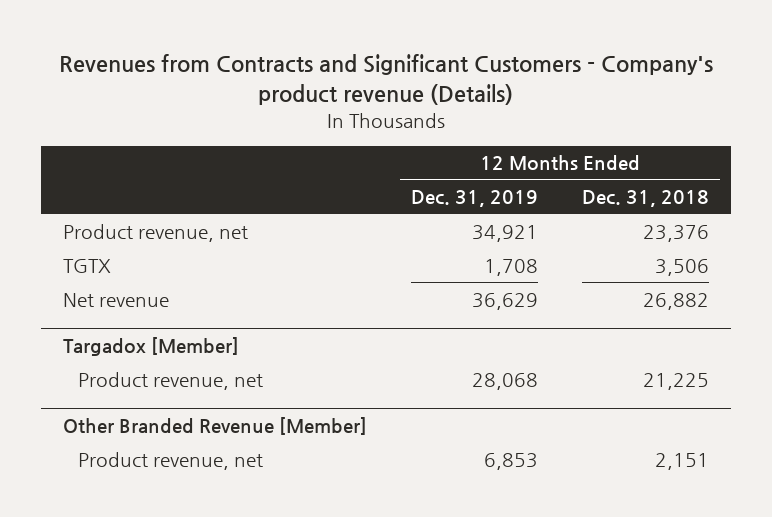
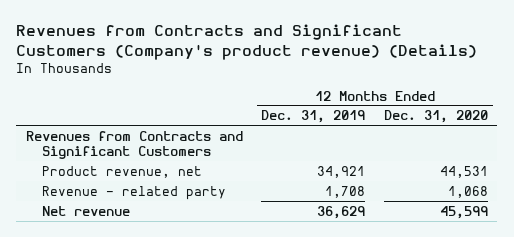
- Revenues from Contracts and Significant Customers - Company's product revenue (Details)
+ Revenues from Contracts and Significant Customers (Company's product revenue) (Details)
- | 12 Months Ended Dec. 31, 2019 | 12 Months Ended Dec. 31, 2018
+ | 12 Months Ended Dec. 31, 2019 | 12 Months Ended Dec. 31, 2020
+ Revenues from Contracts and Significant Customers
- TGTX | 1,708 | 3,506
+ Revenue - related party | 1,708 | 1,068
- Targadox [Member]
- Product revenue, net | 28,068 | 21,225
- Other Branded Revenue [Member]
- Product revenue, net | 6,853 | 2,151

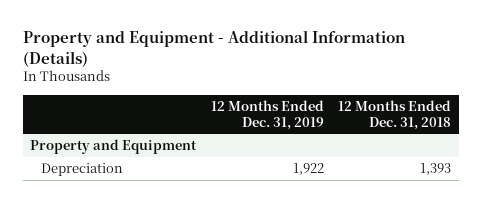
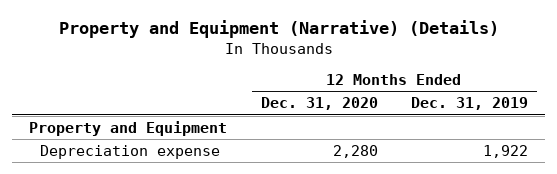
- Property and Equipment - Additional Information (Details)
+ Property and Equipment (Narrative) (Details)
- | 12 Months Ended Dec. 31, 2019 | 12 Months Ended Dec. 31, 2018
+ | 12 Months Ended Dec. 31, 2020 | 12 Months Ended Dec. 31, 2019
- Depreciation | 1,922 | 1,393
+ Depreciation expense | 2,280 | 1,922

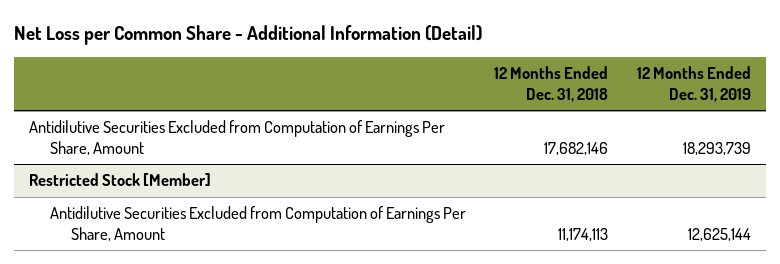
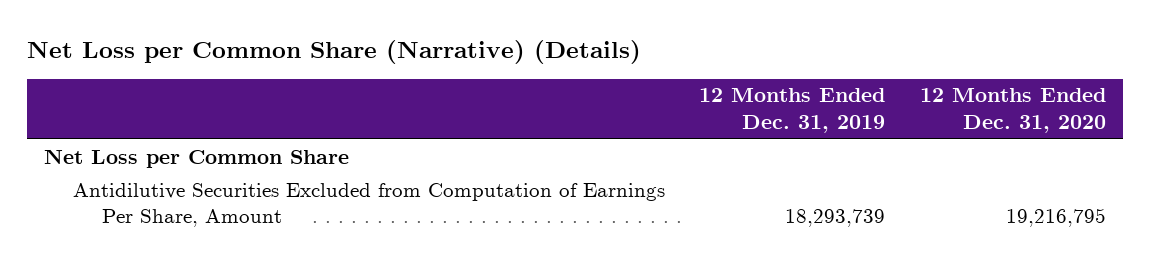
- Net Loss per Common Share - Additional Information (Detail)
+ Net Loss per Common Share (Narrative) (Details)
- | 12 Months Ended Dec. 31, 2018 | 12 Months Ended Dec. 31, 2019
+ | 12 Months Ended Dec. 31, 2019 | 12 Months Ended Dec. 31, 2020
+ Net Loss per Common Share
- Restricted Stock [Member]
- Antidilutive Securities Excluded from Computation of Earnings Per Share, Amount | 11,174,113 | 12,625,144

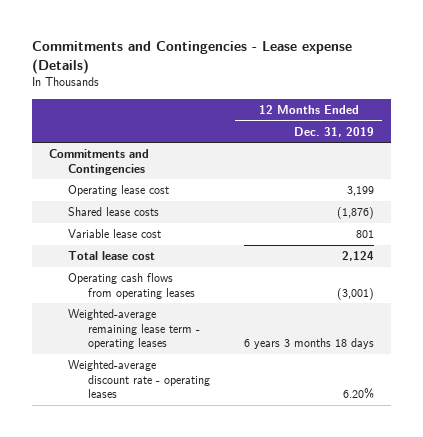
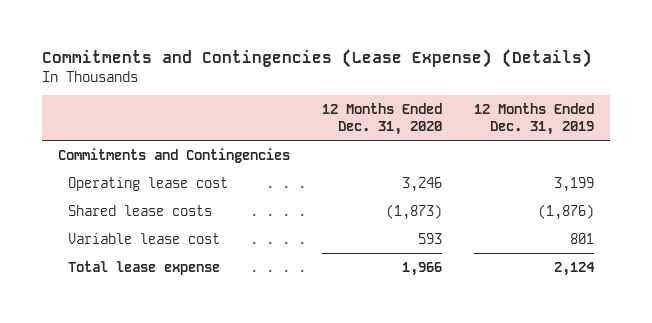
- Commitments and Contingencies - Lease expense (Details)
+ Commitments and Contingencies (Lease Expense) (Details)
- | 12 Months Ended Dec. 31, 2019
+ | 12 Months Ended Dec. 31, 2020 | 12 Months Ended Dec. 31, 2019
- Total lease cost | 2,124
- Operating cash flows from operating leases | (3,001)
- Weighted-average remaining lease term - operating leases | 6 years 3 months 18 days
- Weighted-average discount rate - operating leases | 6.20%
+ Total lease expense | 1,966 | 2,124

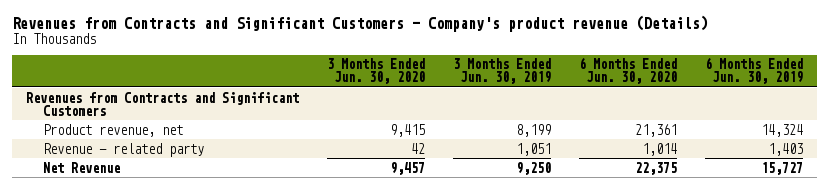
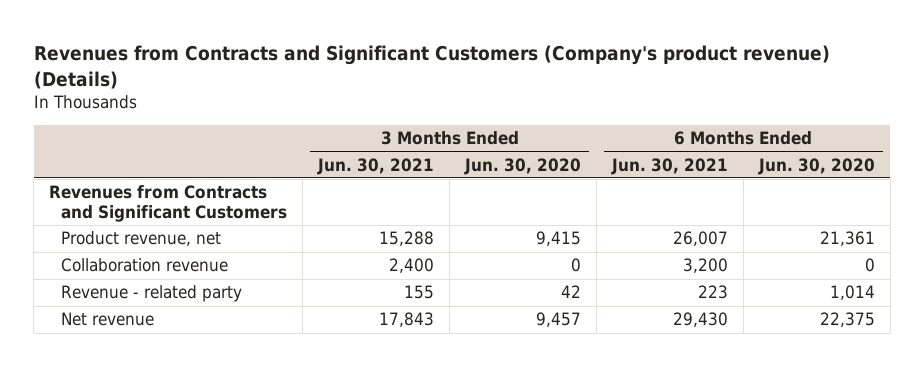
- Revenues from Contracts and Significant Customers - Company's product revenue (Details)
+ Revenues from Contracts and Significant Customers (Company's product revenue) (Details)
- | 3 Months Ended Jun. 30, 2020 | 3 Months Ended Jun. 30, 2019 | 6 Months Ended Jun. 30, 2020 | 6 Months Ended Jun. 30, 2019
+ | 3 Months Ended Jun. 30, 2021 | 3 Months Ended Jun. 30, 2020 | 6 Months Ended Jun. 30, 2021 | 6 Months Ended Jun. 30, 2020
+ Collaboration revenue | 2,400 | 0 | 3,200 | 0
- Net Revenue | 9,457 | 9,250 | 22,375 | 15,727
+ Net revenue | 17,843 | 9,457 | 29,430 | 22,375

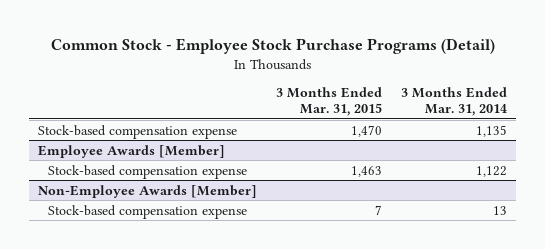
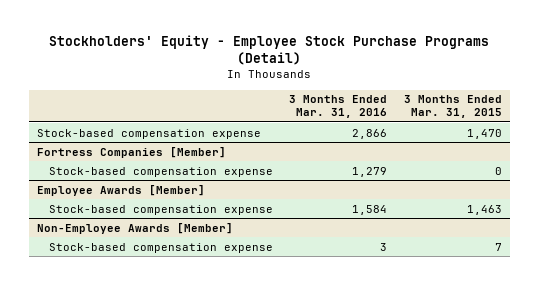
- Common Stock - Employee Stock Purchase Programs (Detail)
+ Stockholders' Equity - Employee Stock Purchase Programs (Detail)
- | 3 Months Ended Mar. 31, 2015 | 3 Months Ended Mar. 31, 2014
+ | 3 Months Ended Mar. 31, 2016 | 3 Months Ended Mar. 31, 2015
+ Fortress Companies [Member]
+ Stock-based compensation expense | 1,279 | 0

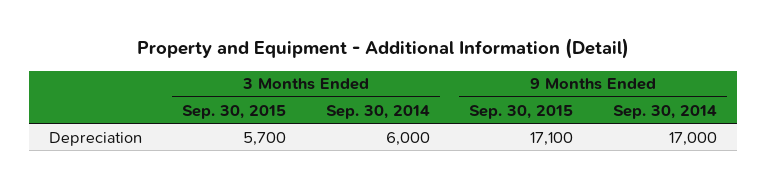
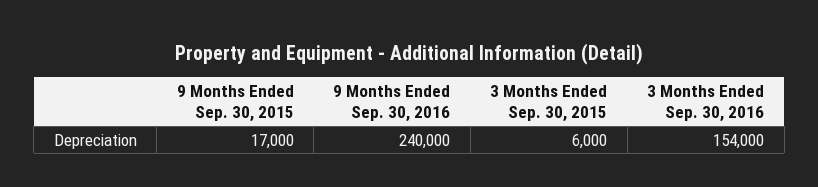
- | 3 Months Ended Sep. 30, 2015 | 3 Months Ended Sep. 30, 2014 | 9 Months Ended Sep. 30, 2015 | 9 Months Ended Sep. 30, 2014
+ | 9 Months Ended Sep. 30, 2015 | 9 Months Ended Sep. 30, 2016 | 3 Months Ended Sep. 30, 2015 | 3 Months Ended Sep. 30, 2016
- Depreciation | 5,700 | 6,000 | 17,100 | 17,000
+ Depreciation | 17,000 | 240,000 | 6,000 | 154,000

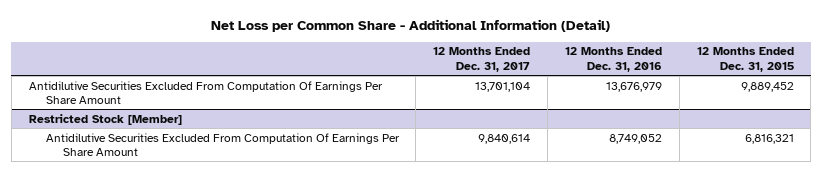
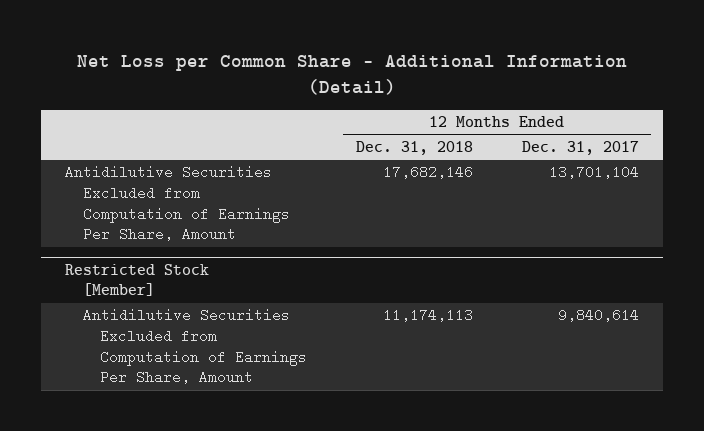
- | 12 Months Ended Dec. 31, 2017 | 12 Months Ended Dec. 31, 2016 | 12 Months Ended Dec. 31, 2015
+ | 12 Months Ended Dec. 31, 2018 | 12 Months Ended Dec. 31, 2017
- Antidilutive Securities Excluded From Computation Of Earnings Per Share Amount | 13,701,104 | 13,676,979 | 9,889,452
+ Antidilutive Securities Excluded from Computation of Earnings Per Share, Amount | 17,682,146 | 13,701,104
@ Restricted Stock [Member]
- Antidilutive Securities Excluded From Computation Of Earnings Per Share Amount | 9,840,614 | 8,749,052 | 6,816,321
+ Antidilutive Securities Excluded from Computation of Earnings Per Share, Amount | 11,174,113 | 9,840,614

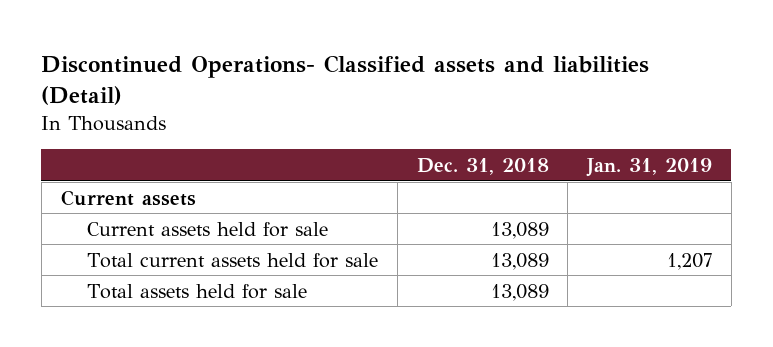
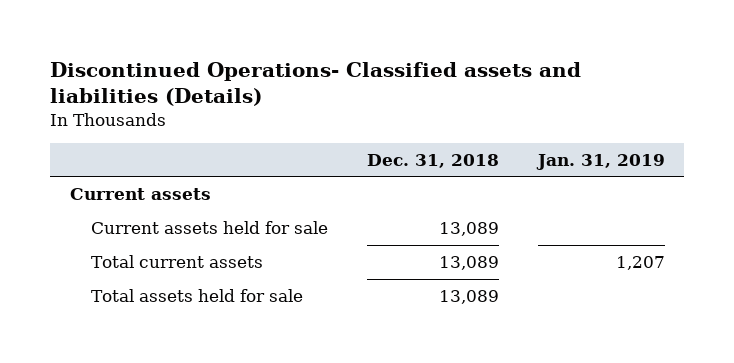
- Discontinued Operations- Classified assets and liabilities (Detail)
+ Discontinued Operations- Classified assets and liabilities (Details)
- Total current assets held for sale | 13,089 | 1,207
+ Total current assets | 13,089 | 1,207

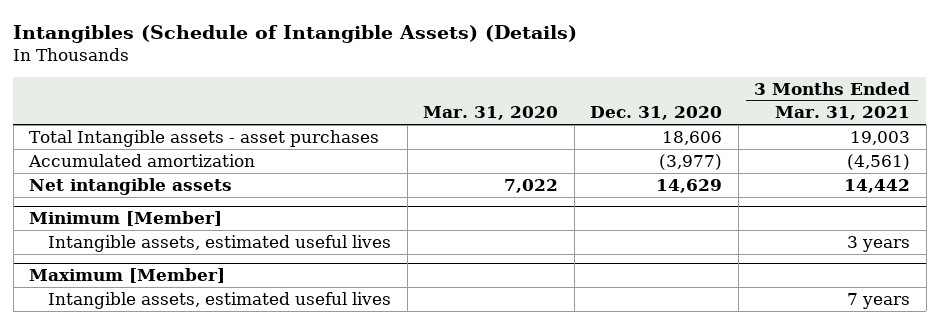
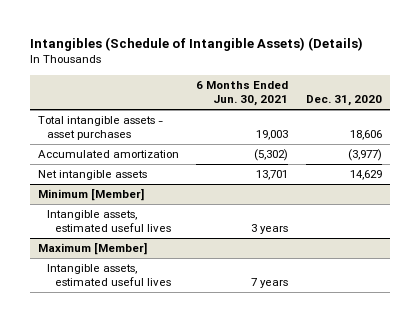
- | Mar. 31, 2020 | Dec. 31, 2020 | 3 Months Ended Mar. 31, 2021
+ | 6 Months Ended Jun. 30, 2021 | Dec. 31, 2020
- Total Intangible assets - asset purchases | | 18,606 | 19,003
+ Total intangible assets - asset purchases | 19,003 | 18,606

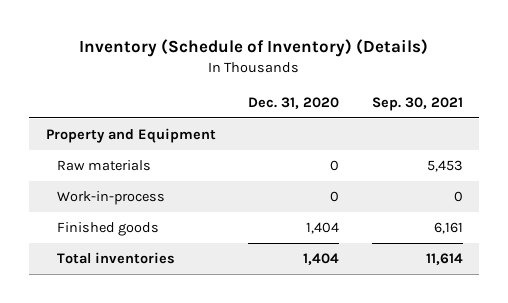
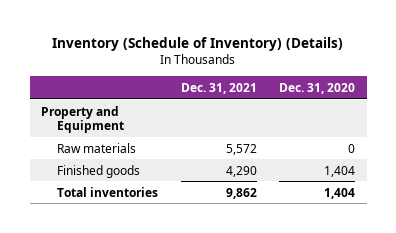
- | Dec. 31, 2020 | Sep. 30, 2021
+ | Dec. 31, 2021 | Dec. 31, 2020
- Work-in-process | 0 | 0

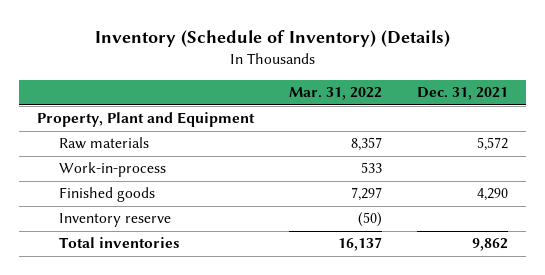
- | Dec. 31, 2021 | Dec. 31, 2020
+ | Mar. 31, 2022 | Dec. 31, 2021
- Property and Equipment
+ Property, Plant and Equipment
+ Work-in-process | 533 |
+ Inventory reserve | (50) |

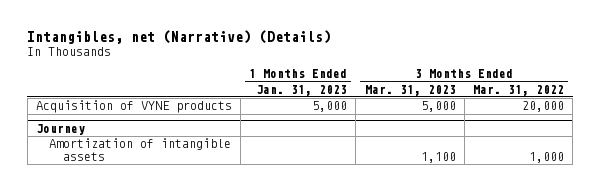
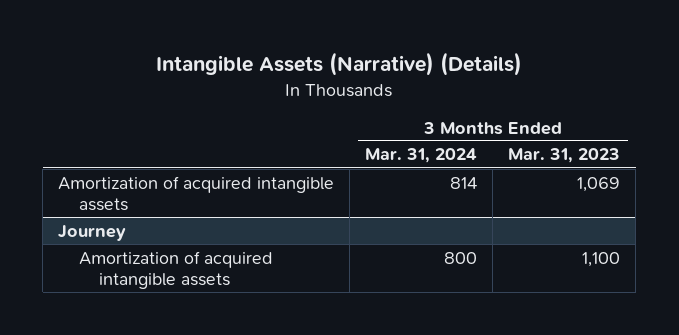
- Intangibles, net (Narrative) (Details)
+ Intangible Assets (Narrative) (Details)
- | 1 Months Ended Jan. 31, 2023 | 3 Months Ended Mar. 31, 2023 | 3 Months Ended Mar. 31, 2022
+ | 3 Months Ended Mar. 31, 2024 | 3 Months Ended Mar. 31, 2023
- Acquisition of VYNE products | 5,000 | 5,000 | 20,000
+ Amortization of acquired intangible assets | 814 | 1,069
@ Journey
- Amortization of intangible assets | | 1,100 | 1,000
+ Amortization of acquired intangible assets | 800 | 1,100

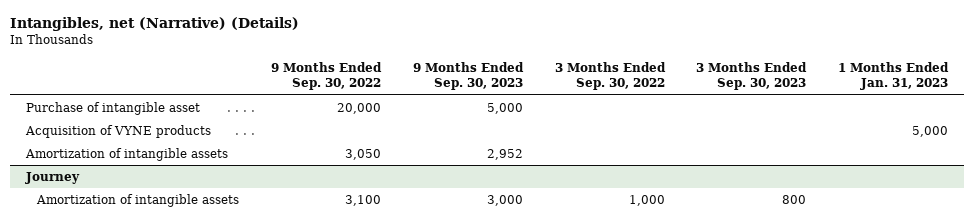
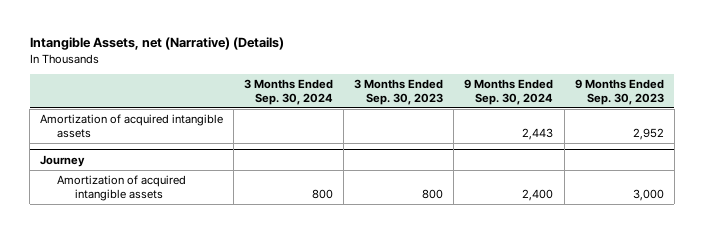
- Intangibles, net (Narrative) (Details)
+ Intangible Assets, net (Narrative) (Details)
- | 9 Months Ended Sep. 30, 2022 | 9 Months Ended Sep. 30, 2023 | 3 Months Ended Sep. 30, 2022 | 3 Months Ended Sep. 30, 2023 | 1 Months Ended Jan. 31, 2023
+ | 3 Months Ended Sep. 30, 2024 | 3 Months Ended Sep. 30, 2023 | 9 Months Ended Sep. 30, 2024 | 9 Months Ended Sep. 30, 2023
- Purchase of intangible asset | 20,000 | 5,000 | | |
- Acquisition of VYNE products | | | | | 5,000
- Amortization of intangible assets | 3,050 | 2,952 | | |
+ Amortization of acquired intangible assets | | | 2,443 | 2,952
@ Journey
- Amortization of intangible assets | 3,100 | 3,000 | 1,000 | 800 |
+ Amortization of acquired intangible assets | 800 | 800 | 2,400 | 3,000

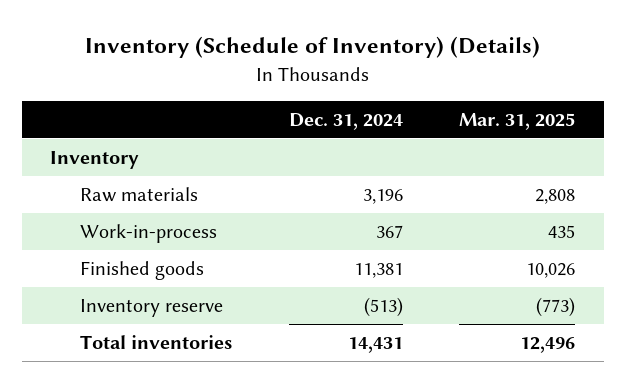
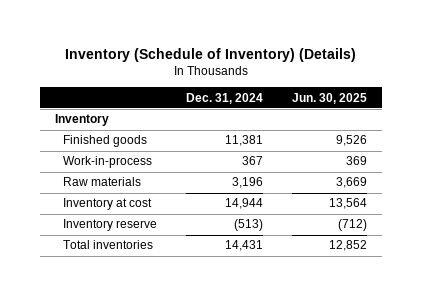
- | Dec. 31, 2024 | Mar. 31, 2025
+ | Dec. 31, 2024 | Jun. 30, 2025
moved down: Work-in-process | 367 | 369
moved down: Raw materials | 3,196 | 3,669
+ Inventory at cost | 14,944 | 13,564

